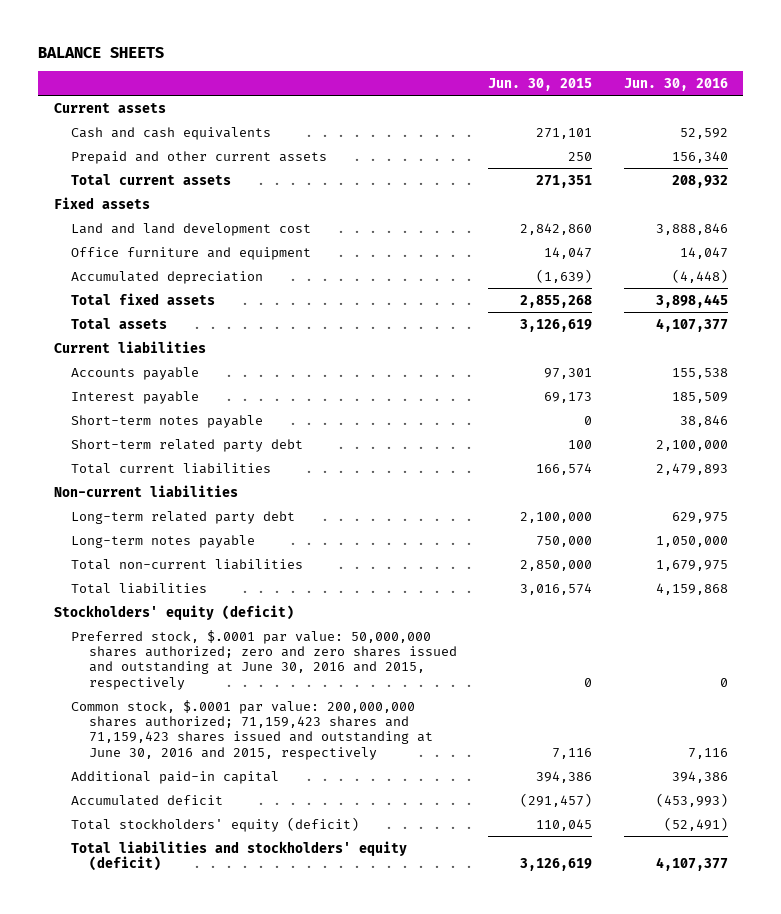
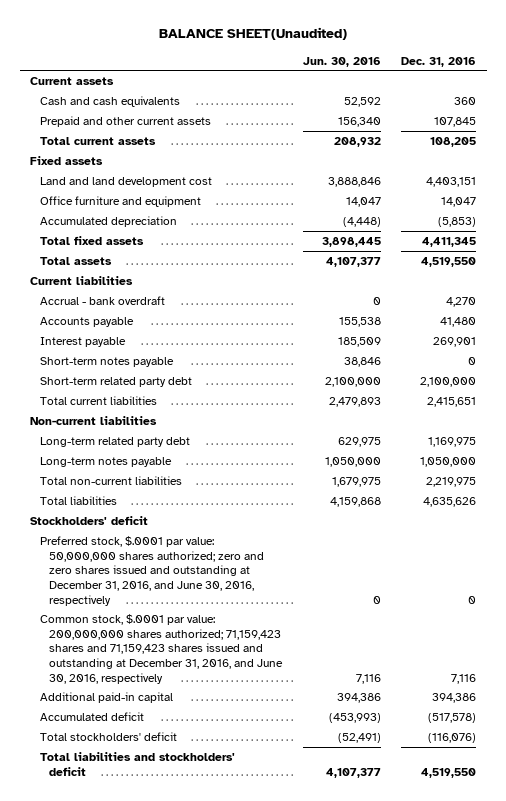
- BALANCE SHEETS
+ BALANCE SHEET(Unaudited)
- | Jun. 30, 2015 | Jun. 30, 2016
+ | Jun. 30, 2016 | Dec. 31, 2016
+ Accrual - bank overdraft | 0 | 4,270
- Stockholders' equity (deficit)
- Preferred stock, $.0001 par value: 50,000,000 shares authorized; zero and zero shares issued and outstanding at June 30, 2016 and 2015, respectively | 0 | 0
- Common stock, $.0001 par value: 200,000,000 shares authorized; 71,159,423 shares and 71,159,423 shares issued and outstanding at June 30, 2016 and 2015, respectively | 7,116 | 7,116
+ Stockholders' deficit
+ Preferred stock, $.0001 par value: 50,000,000 shares authorized; zero and zero shares issued and outstanding at December 31, 2016, and June 30, 2016, respectively | 0 | 0
+ Common stock, $.0001 par value: 200,000,000 shares authorized; 71,159,423 shares and 71,159,423 shares issued and outstanding at December 31, 2016, and June 30, 2016, respectively | 7,116 | 7,116
- Total stockholders' equity (deficit) | 110,045 | (52,491)
- Total liabilities and stockholders' equity (deficit) | 3,126,619 | 4,107,377
+ Total stockholders' deficit | (52,491) | (116,076)
+ Total liabilities and stockholders' deficit | 4,107,377 | 4,519,550

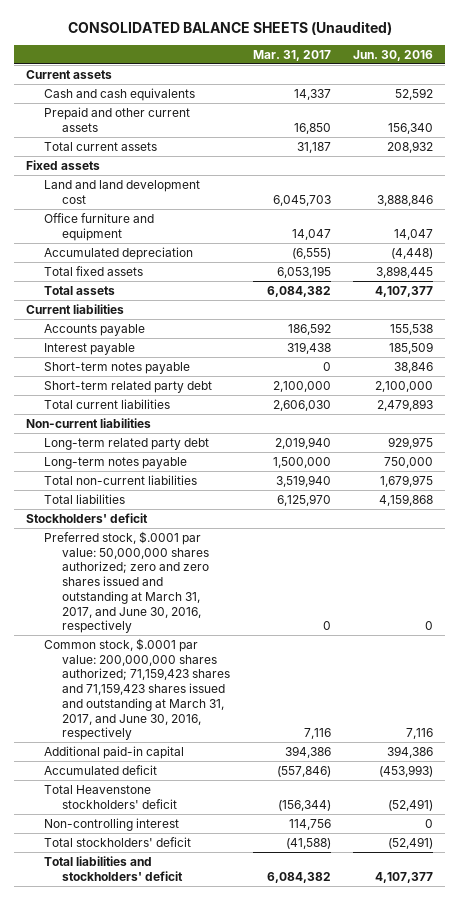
- BALANCE SHEET(Unaudited)
+ CONSOLIDATED BALANCE SHEETS (Unaudited)
- | Jun. 30, 2016 | Dec. 31, 2016
+ | Mar. 31, 2017 | Jun. 30, 2016
- Accrual - bank overdraft | 0 | 4,270
- Long-term related party debt | 629,975 | 1,169,975
- Long-term notes payable | 1,050,000 | 1,050,000
+ Long-term related party debt | 2,019,940 | 929,975
+ Long-term notes payable | 1,500,000 | 750,000
- Preferred stock, $.0001 par value: 50,000,000 shares authorized; zero and zero shares issued and outstanding at December 31, 2016, and June 30, 2016, respectively | 0 | 0
- Common stock, $.0001 par value: 200,000,000 shares authorized; 71,159,423 shares and 71,159,423 shares issued and outstanding at December 31, 2016, and June 30, 2016, respectively | 7,116 | 7,116
+ Preferred stock, $.0001 par value: 50,000,000 shares authorized; zero and zero shares issued and outstanding at March 31, 2017, and June 30, 2016, respectively | 0 | 0
+ Common stock, $.0001 par value: 200,000,000 shares authorized; 71,159,423 shares and 71,159,423 shares issued and outstanding at March 31, 2017, and June 30, 2016, respectively | 7,116 | 7,116
+ Total Heavenstone stockholders' deficit | (156,344) | (52,491)
+ Non-controlling interest | 114,756 | 0

